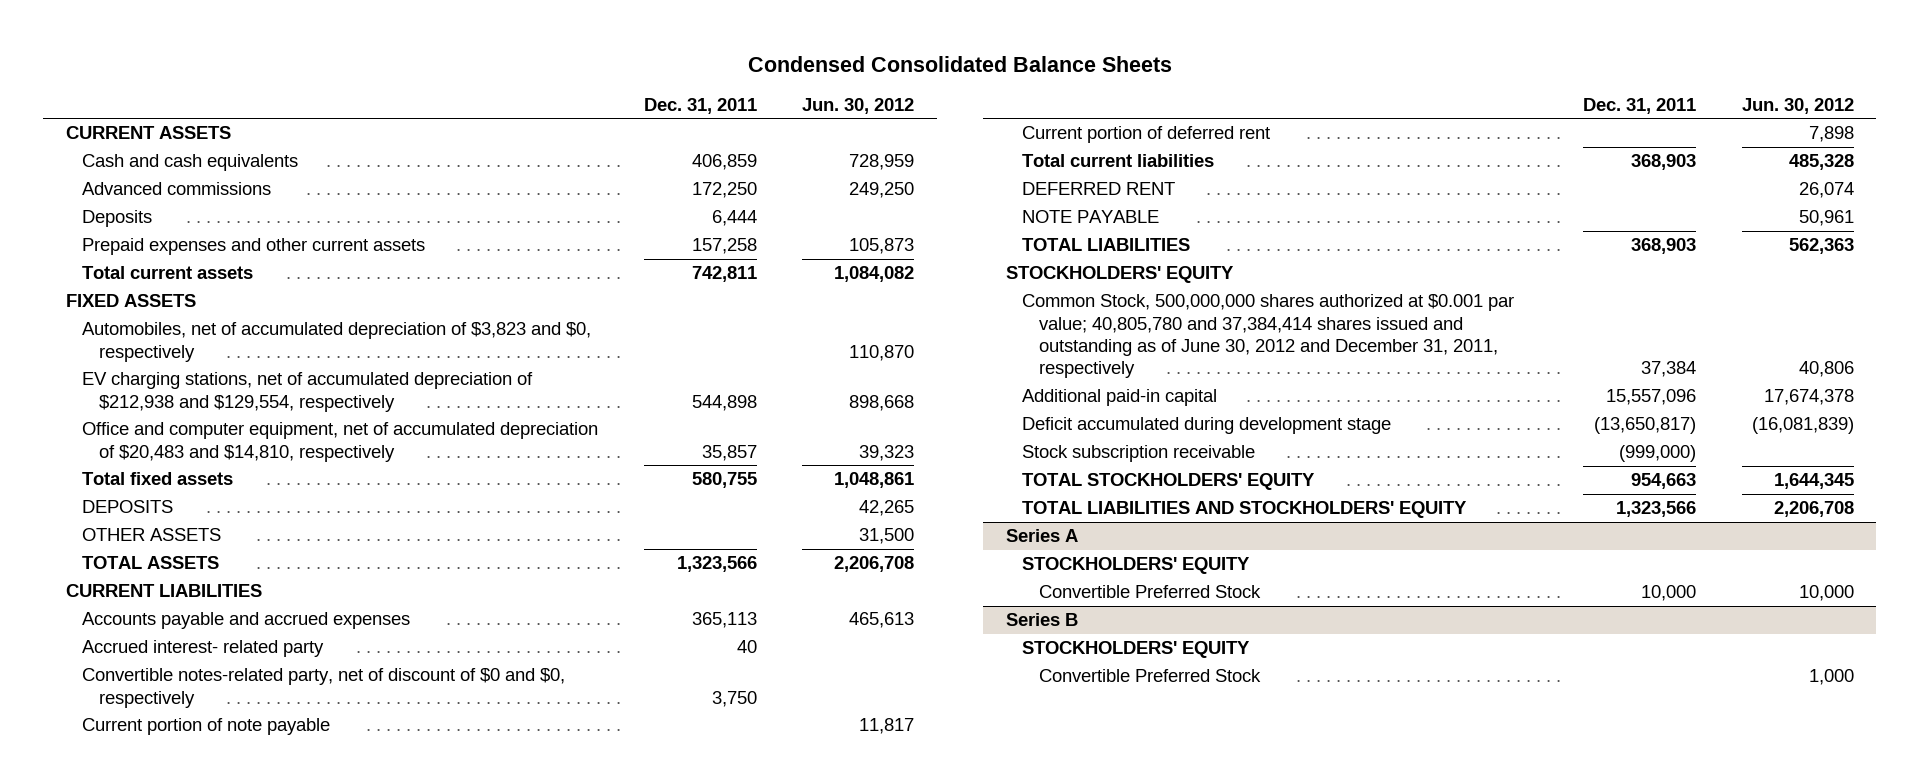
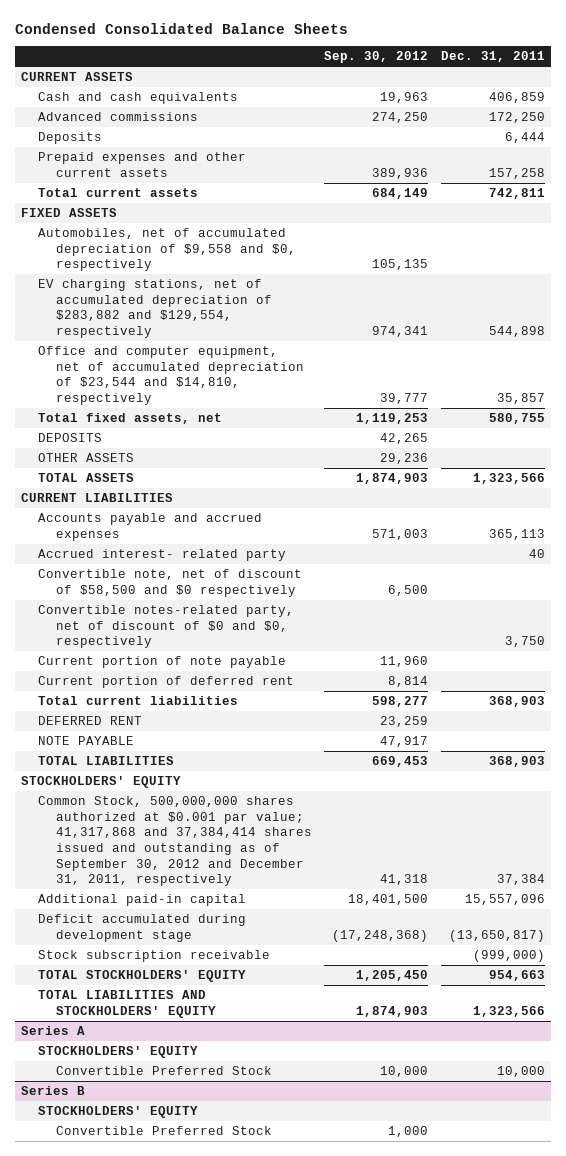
- | Dec. 31, 2011 | Jun. 30, 2012
+ | Sep. 30, 2012 | Dec. 31, 2011
- Automobiles, net of accumulated depreciation of $3,823 and $0, respectively | | 110,870
- EV charging stations, net of accumulated depreciation of $212,938 and $129,554, respectively | 544,898 | 898,668
- Office and computer equipment, net of accumulated depreciation of $20,483 and $14,810, respectively | 35,857 | 39,323
- Total fixed assets | 580,755 | 1,048,861
+ Automobiles, net of accumulated depreciation of $9,558 and $0, respectively | 105,135 |
+ EV charging stations, net of accumulated depreciation of $283,882 and $129,554, respectively | 974,341 | 544,898
+ Office and computer equipment, net of accumulated depreciation of $23,544 and $14,810, respectively | 39,777 | 35,857
+ Total fixed assets, net | 1,119,253 | 580,755
+ Convertible note, net of discount of $58,500 and $0 respectively | 6,500 |
- Common Stock, 500,000,000 shares authorized at $0.001 par value; 40,805,780 and 37,384,414 shares issued and outstanding as of June 30, 2012 and December 31, 2011, respectively | 37,384 | 40,806
+ Common Stock, 500,000,000 shares authorized at $0.001 par value; 41,317,868 and 37,384,414 shares issued and outstanding as of September 30, 2012 and December 31, 2011, respectively | 41,318 | 37,384

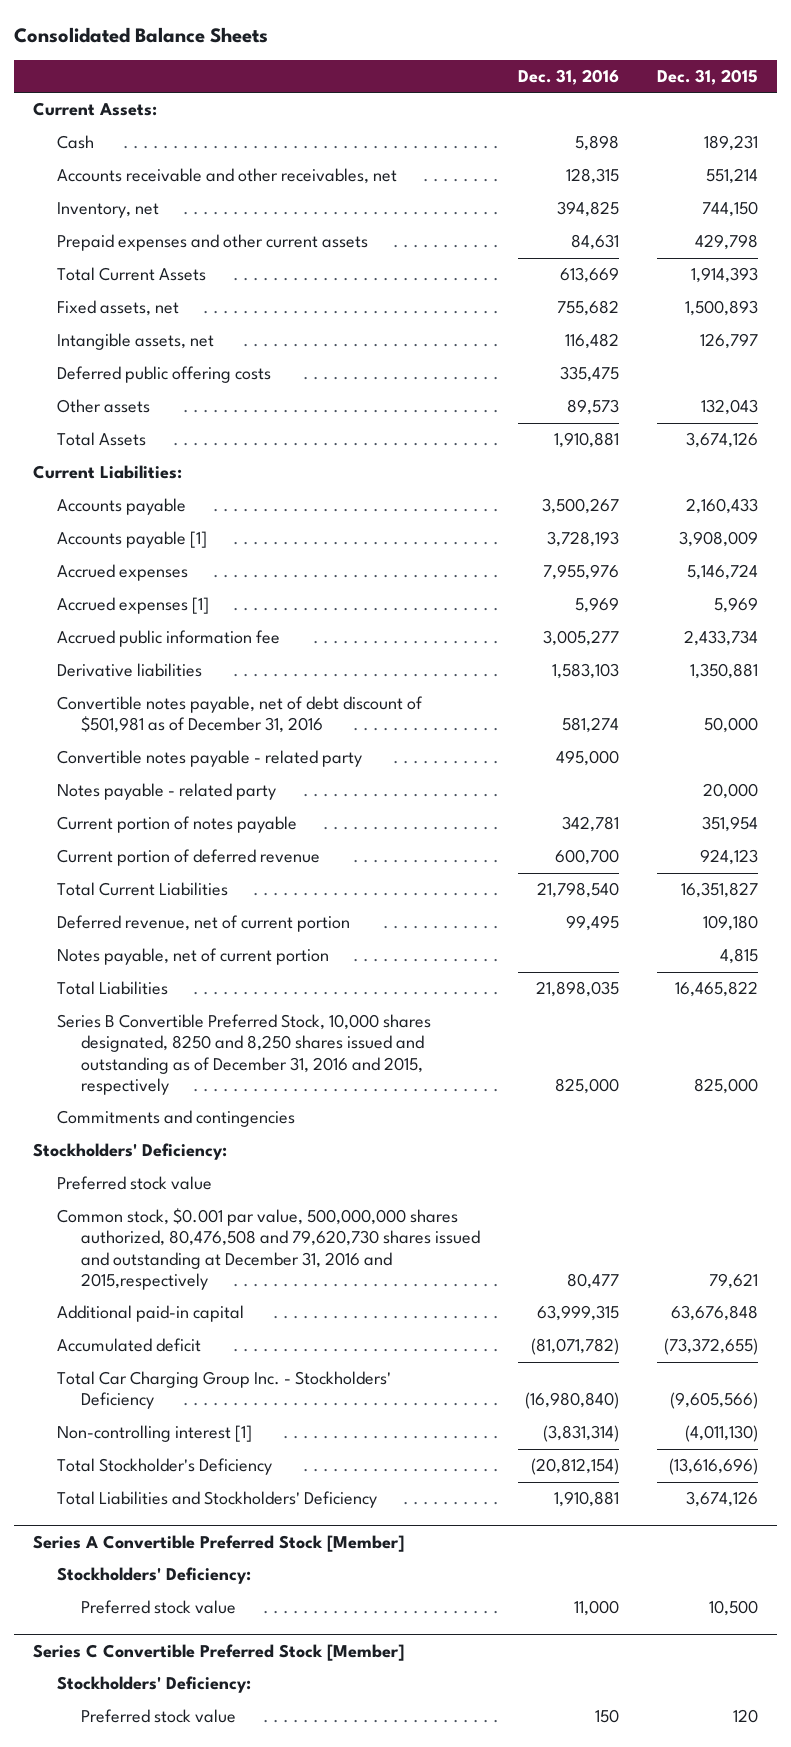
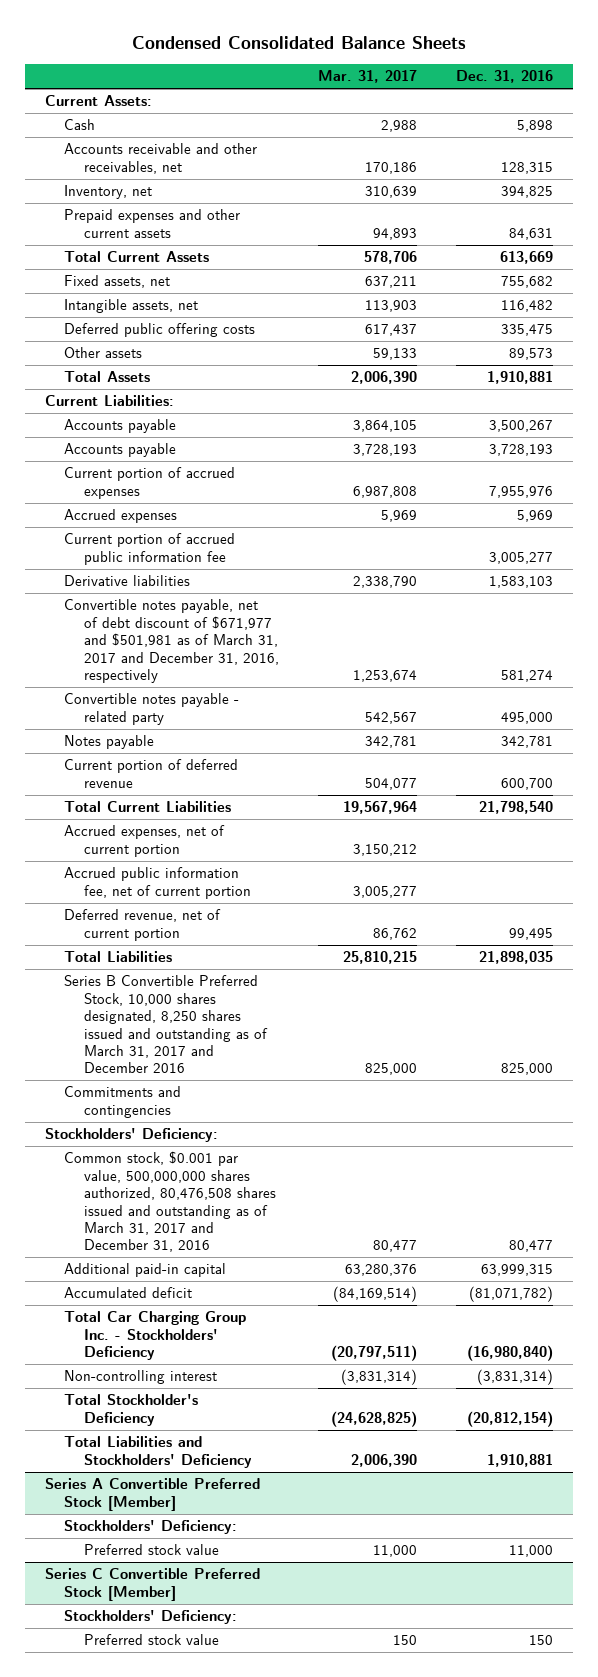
- Consolidated Balance Sheets
+ Condensed Consolidated Balance Sheets
- | Dec. 31, 2016 | Dec. 31, 2015
+ | Mar. 31, 2017 | Dec. 31, 2016
- Accounts payable [1] | 3,728,193 | 3,908,009
- Accrued expenses | 7,955,976 | 5,146,724
- Accrued expenses [1] | 5,969 | 5,969
- Accrued public information fee | 3,005,277 | 2,433,734
+ Accounts payable | 3,728,193 | 3,728,193
+ Current portion of accrued expenses | 6,987,808 | 7,955,976
+ Accrued expenses | 5,969 | 5,969
+ Current portion of accrued public information fee | | 3,005,277
- Convertible notes payable, net of debt discount of $501,981 as of December 31, 2016 | 581,274 | 50,000
+ Convertible notes payable, net of debt discount of $671,977 and $501,981 as of March 31, 2017 and December 31, 2016, respectively | 1,253,674 | 581,274
- Notes payable - related party | | 20,000
- Current portion of notes payable | 342,781 | 351,954
+ Notes payable | 342,781 | 342,781
+ Accrued expenses, net of current portion | 3,150,212 |
+ Accrued public information fee, net of current portion | 3,005,277 |
- Notes payable, net of current portion | | 4,815
- Series B Convertible Preferred Stock, 10,000 shares designated, 8250 and 8,250 shares issued and outstanding as of December 31, 2016 and 2015, respectively | 825,000 | 825,000
+ Series B Convertible Preferred Stock, 10,000 shares designated, 8,250 shares issued and outstanding as of March 31, 2017 and December 2016 | 825,000 | 825,000
- Preferred stock value
- Common stock, $0.001 par value, 500,000,000 shares authorized, 80,476,508 and 79,620,730 shares issued and outstanding at December 31, 2016 and 2015,respectively | 80,477 | 79,621
+ Common stock, $0.001 par value, 500,000,000 shares authorized, 80,476,508 shares issued and outstanding as of March 31, 2017 and December 31, 2016 | 80,477 | 80,477
- Non-controlling interest [1] | (3,831,314) | (4,011,130)
+ Non-controlling interest | (3,831,314) | (3,831,314)

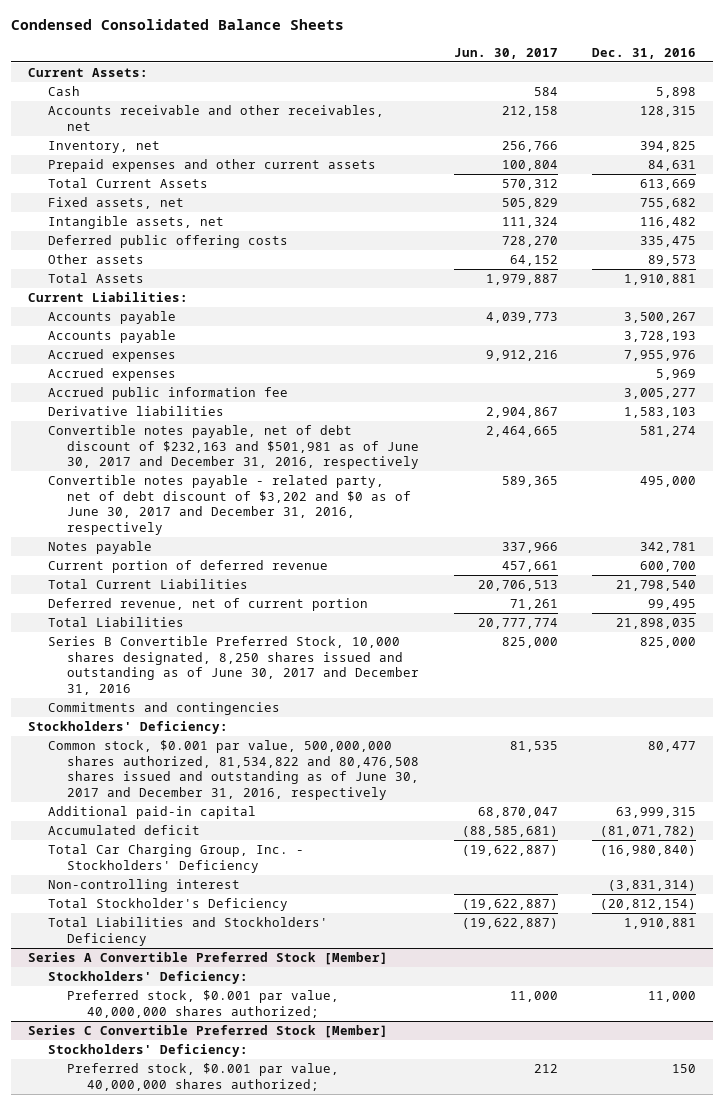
- | Mar. 31, 2017 | Dec. 31, 2016
+ | Jun. 30, 2017 | Dec. 31, 2016
- Current portion of accrued expenses | 6,987,808 | 7,955,976
+ Accrued expenses | 9,912,216 | 7,955,976
- Current portion of accrued public information fee | | 3,005,277
+ Accrued public information fee | | 3,005,277
- Convertible notes payable, net of debt discount of $671,977 and $501,981 as of March 31, 2017 and December 31, 2016, respectively | 1,253,674 | 581,274
- Convertible notes payable - related party | 542,567 | 495,000
+ Convertible notes payable, net of debt discount of $232,163 and $501,981 as of June 30, 2017 and December 31, 2016, respectively | 2,464,665 | 581,274
+ Convertible notes payable - related party, net of debt discount of $3,202 and $0 as of June 30, 2017 and December 31, 2016, respectively | 589,365 | 495,000
- Accrued expenses, net of current portion | 3,150,212 |
- Accrued public information fee, net of current portion | 3,005,277 |
- Series B Convertible Preferred Stock, 10,000 shares designated, 8,250 shares issued and outstanding as of March 31, 2017 and December 2016 | 825,000 | 825,000
+ Series B Convertible Preferred Stock, 10,000 shares designated, 8,250 shares issued and outstanding as of June 30, 2017 and December 31, 2016 | 825,000 | 825,000
- Common stock, $0.001 par value, 500,000,000 shares authorized, 80,476,508 shares issued and outstanding as of March 31, 2017 and December 31, 2016 | 80,477 | 80,477
+ Common stock, $0.001 par value, 500,000,000 shares authorized, 81,534,822 and 80,476,508 shares issued and outstanding as of June 30, 2017 and December 31, 2016, respectively | 81,535 | 80,477
- Total Car Charging Group Inc. - Stockholders' Deficiency | (20,797,511) | (16,980,840)
+ Total Car Charging Group, Inc. - Stockholders' Deficiency | (19,622,887) | (16,980,840)
@ Series A Convertible Preferred Stock [Member]
- Preferred stock value | 11,000 | 11,000
+ Preferred stock, $0.001 par value, 40,000,000 shares authorized; | 11,000 | 11,000
@ Series C Convertible Preferred Stock [Member]
- Preferred stock value | 150 | 150
+ Preferred stock, $0.001 par value, 40,000,000 shares authorized; | 212 | 150

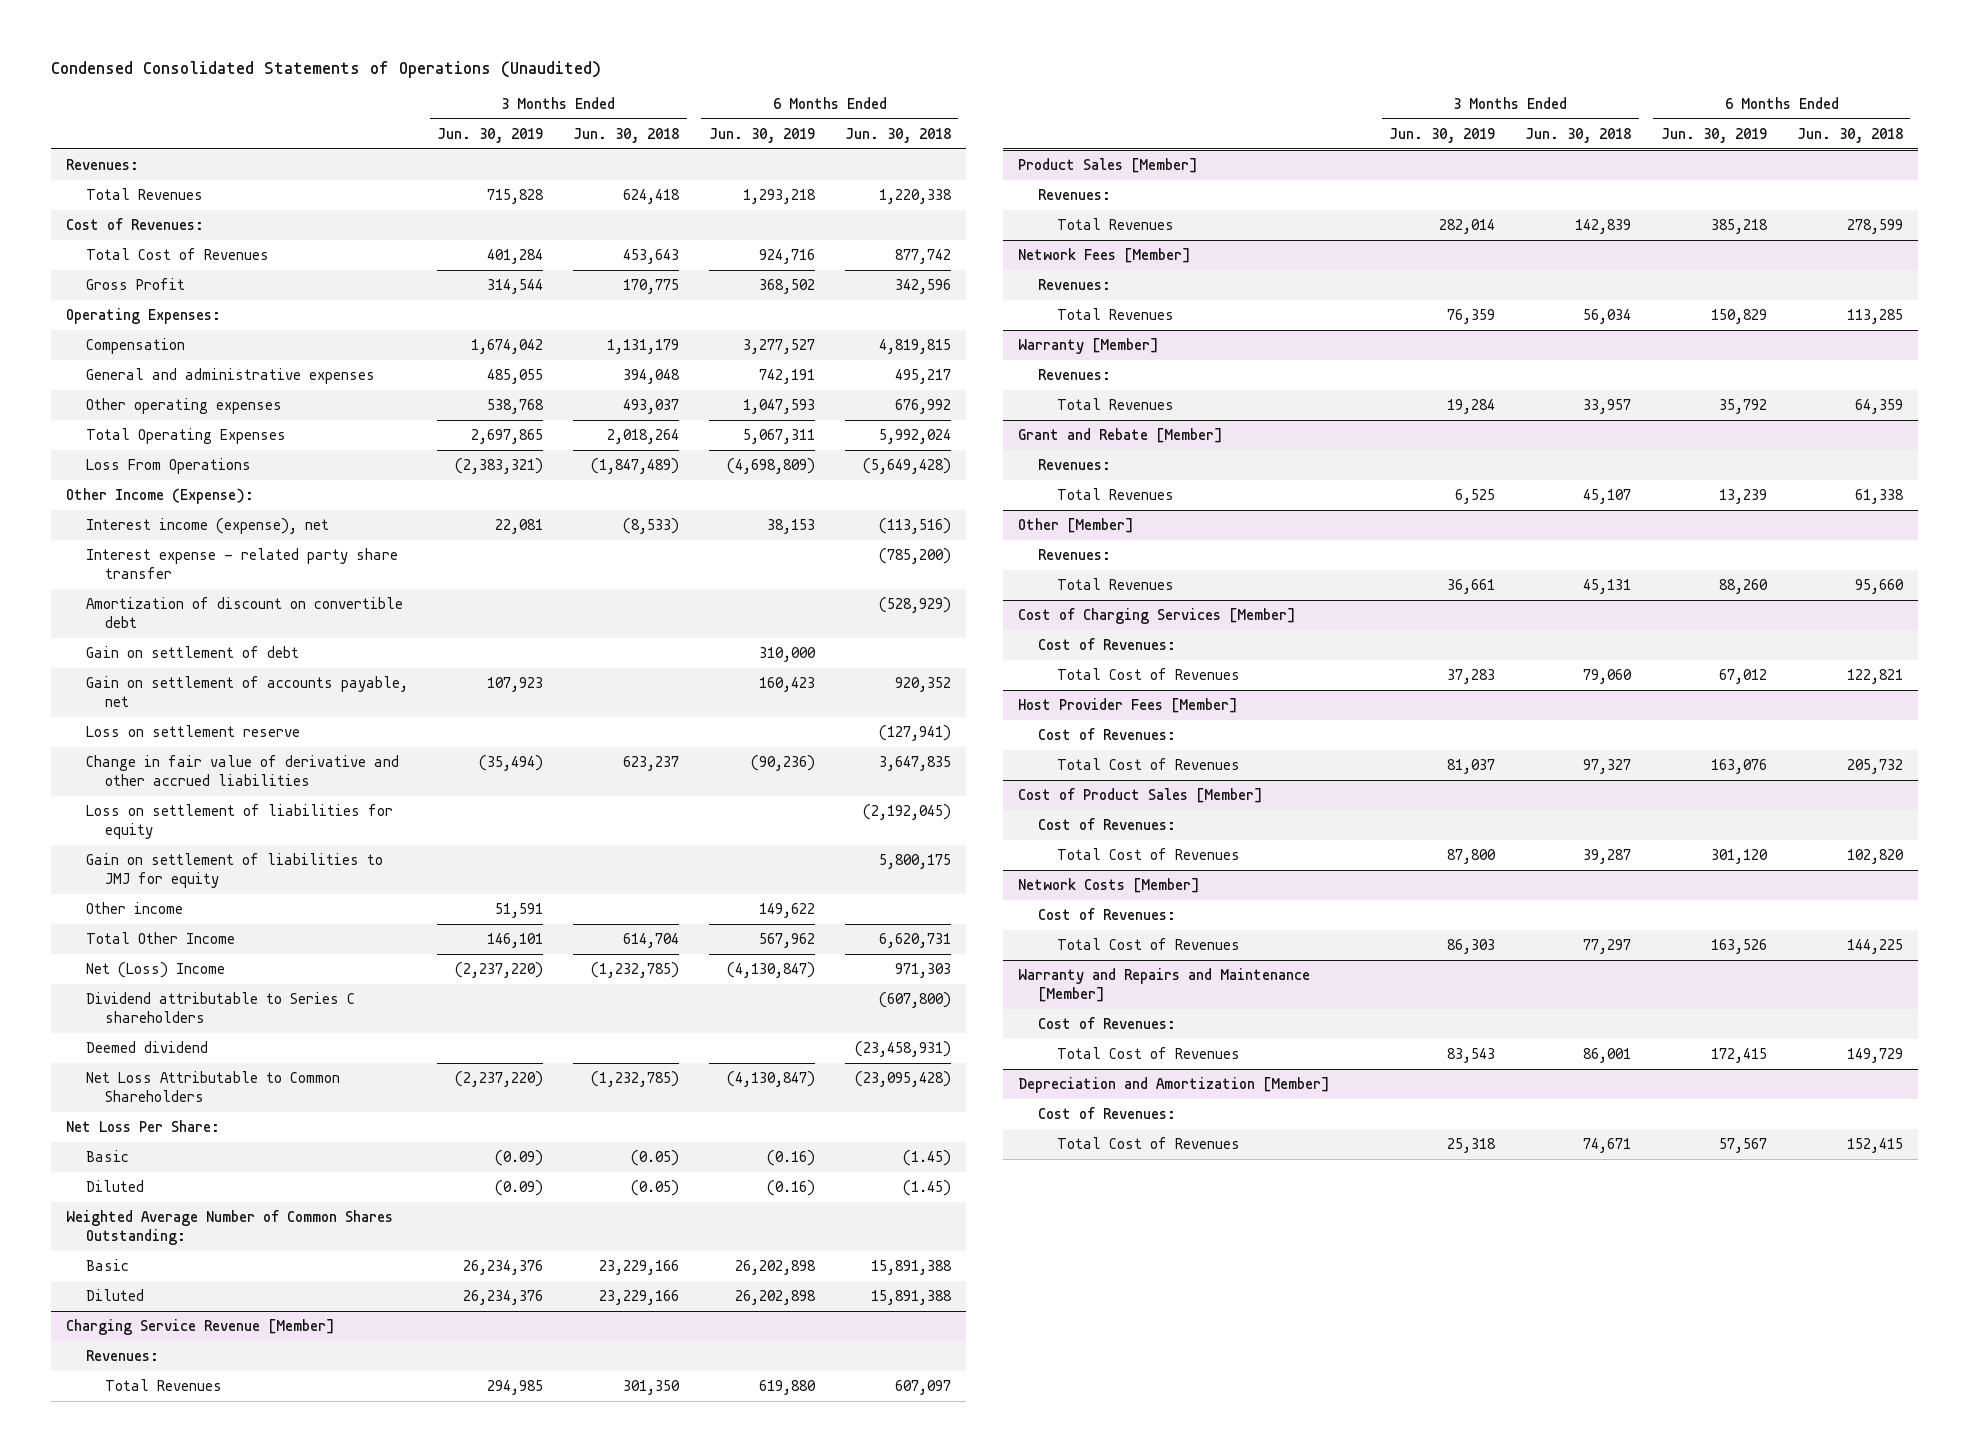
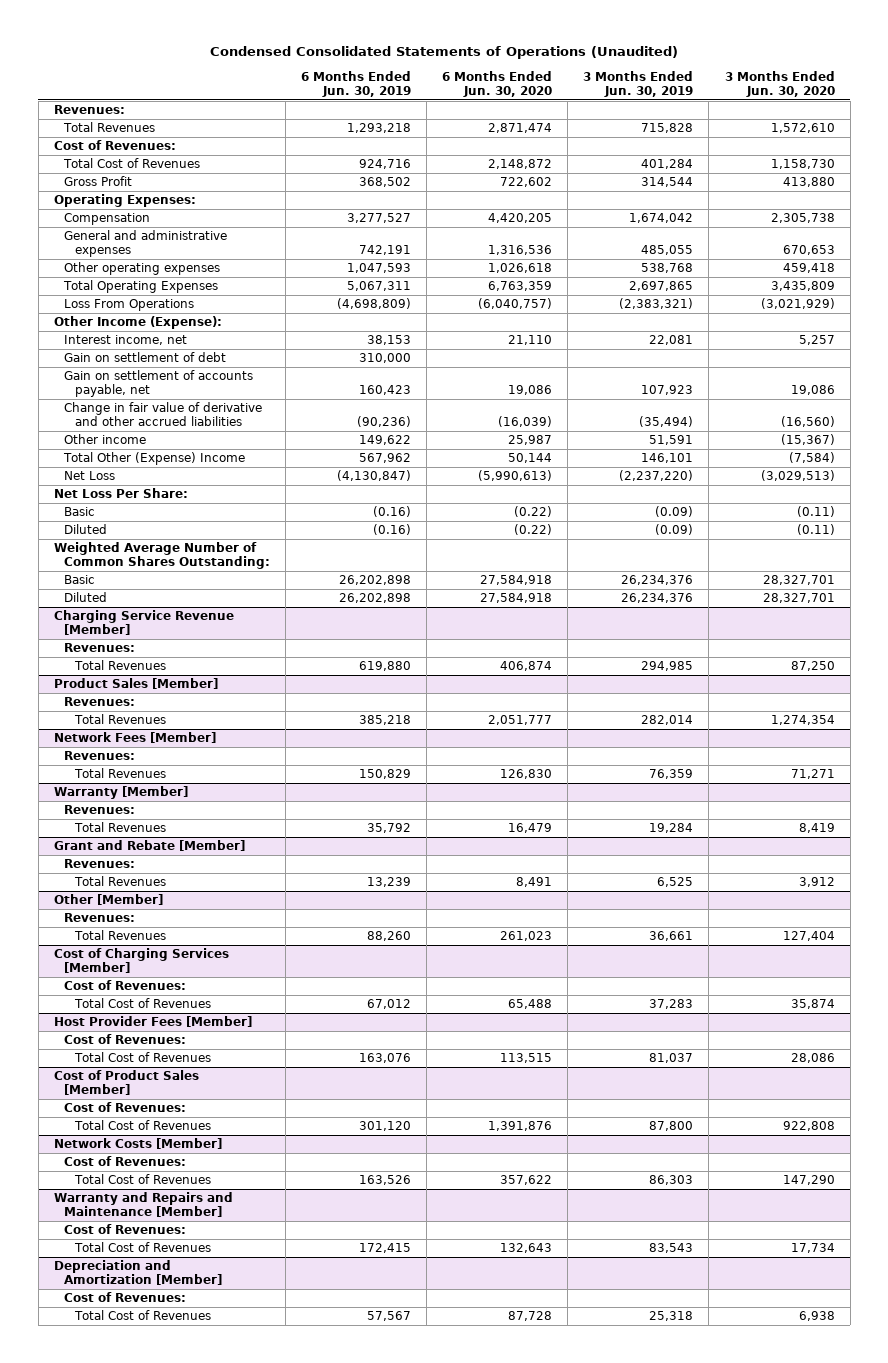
- | 3 Months Ended Jun. 30, 2019 | 3 Months Ended Jun. 30, 2018 | 6 Months Ended Jun. 30, 2019 | 6 Months Ended Jun. 30, 2018
+ | 6 Months Ended Jun. 30, 2019 | 6 Months Ended Jun. 30, 2020 | 3 Months Ended Jun. 30, 2019 | 3 Months Ended Jun. 30, 2020
- Interest income (expense), net | 22,081 | (8,533) | 38,153 | (113,516)
- Interest expense - related party share transfer | | | | (785,200)
- Amortization of discount on convertible debt | | | | (528,929)
+ Interest income, net | 38,153 | 21,110 | 22,081 | 5,257
- Loss on settlement reserve | | | | (127,941)
- Loss on settlement of liabilities for equity | | | | (2,192,045)
- Gain on settlement of liabilities to JMJ for equity | | | | 5,800,175
- Total Other Income | 146,101 | 614,704 | 567,962 | 6,620,731
- Net (Loss) Income | (2,237,220) | (1,232,785) | (4,130,847) | 971,303
- Dividend attributable to Series C shareholders | | | | (607,800)
- Deemed dividend | | | | (23,458,931)
- Net Loss Attributable to Common Shareholders | (2,237,220) | (1,232,785) | (4,130,847) | (23,095,428)
+ Total Other (Expense) Income | 567,962 | 50,144 | 146,101 | (7,584)
+ Net Loss | (4,130,847) | (5,990,613) | (2,237,220) | (3,029,513)

